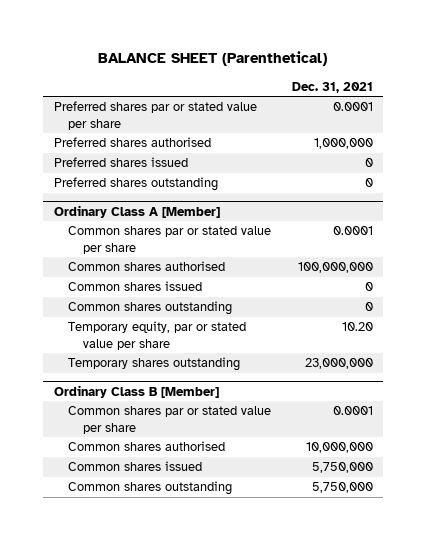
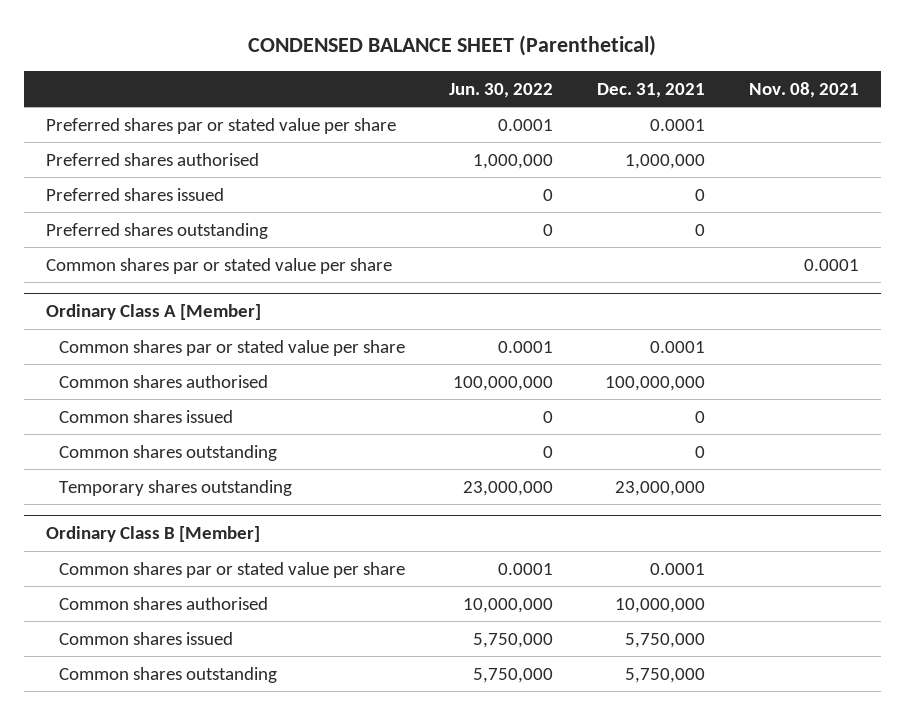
- BALANCE SHEET (Parenthetical)
+ CONDENSED BALANCE SHEET (Parenthetical)
- | Dec. 31, 2021
+ | Jun. 30, 2022 | Dec. 31, 2021 | Nov. 08, 2021
+ Common shares par or stated value per share | | | 0.0001
@ Ordinary Class A [Member]
- Temporary equity, par or stated value per share | 10.20

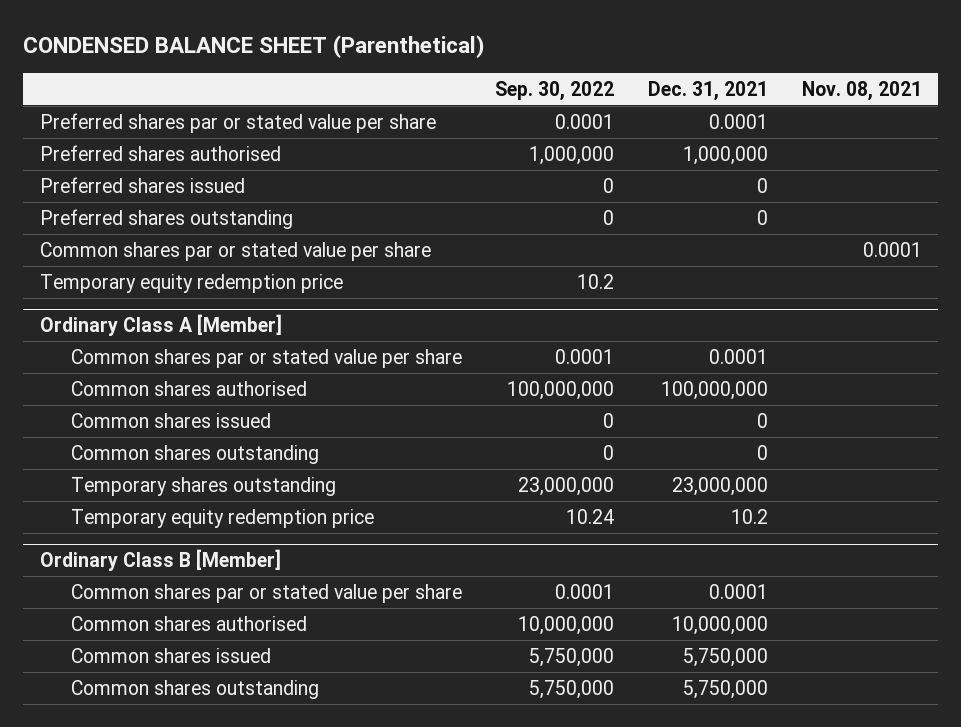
- | Jun. 30, 2022 | Dec. 31, 2021 | Nov. 08, 2021
+ | Sep. 30, 2022 | Dec. 31, 2021 | Nov. 08, 2021
+ Temporary equity redemption price | 10.2 | |
@ Ordinary Class A [Member]
+ Temporary equity redemption price | 10.24 | 10.2 |

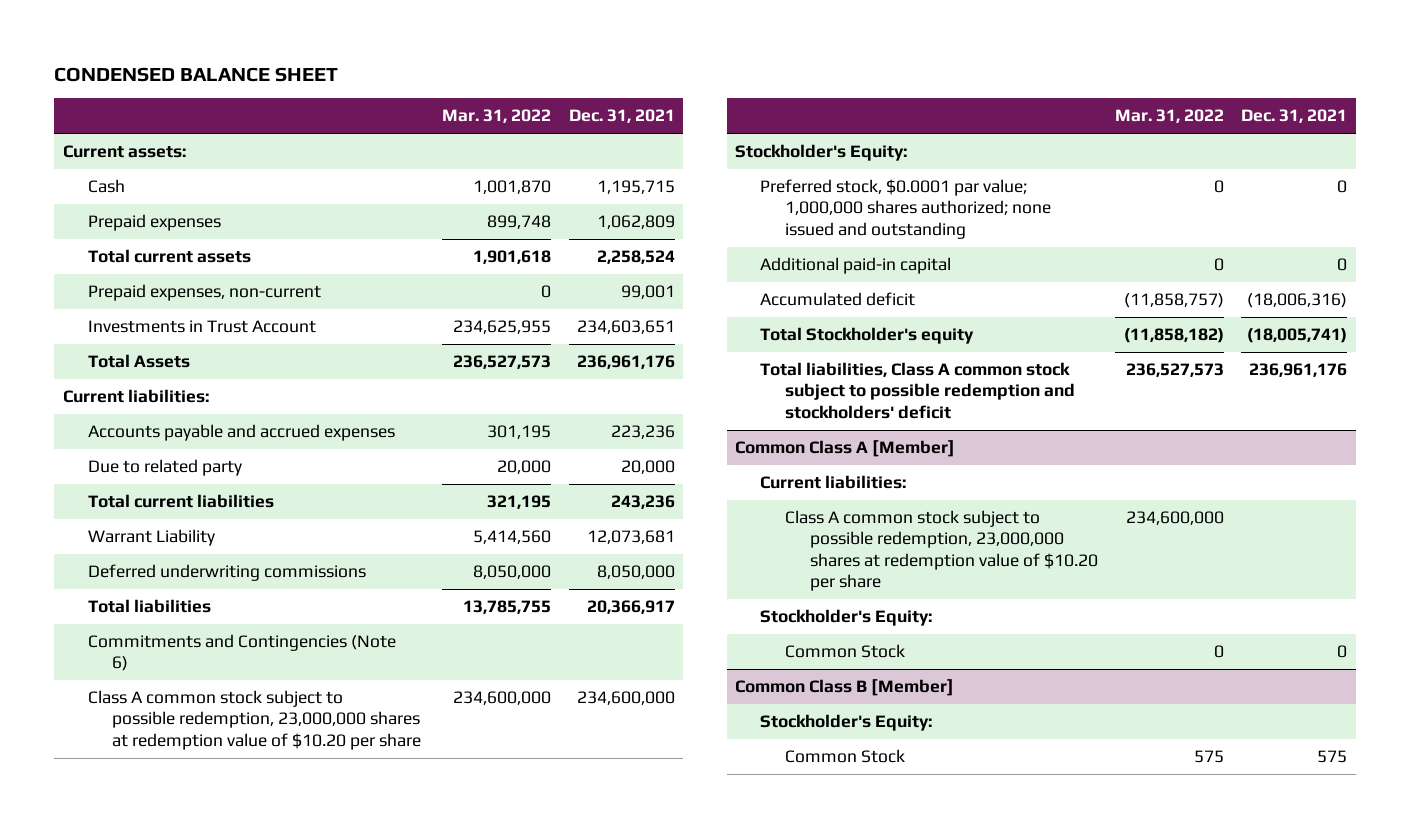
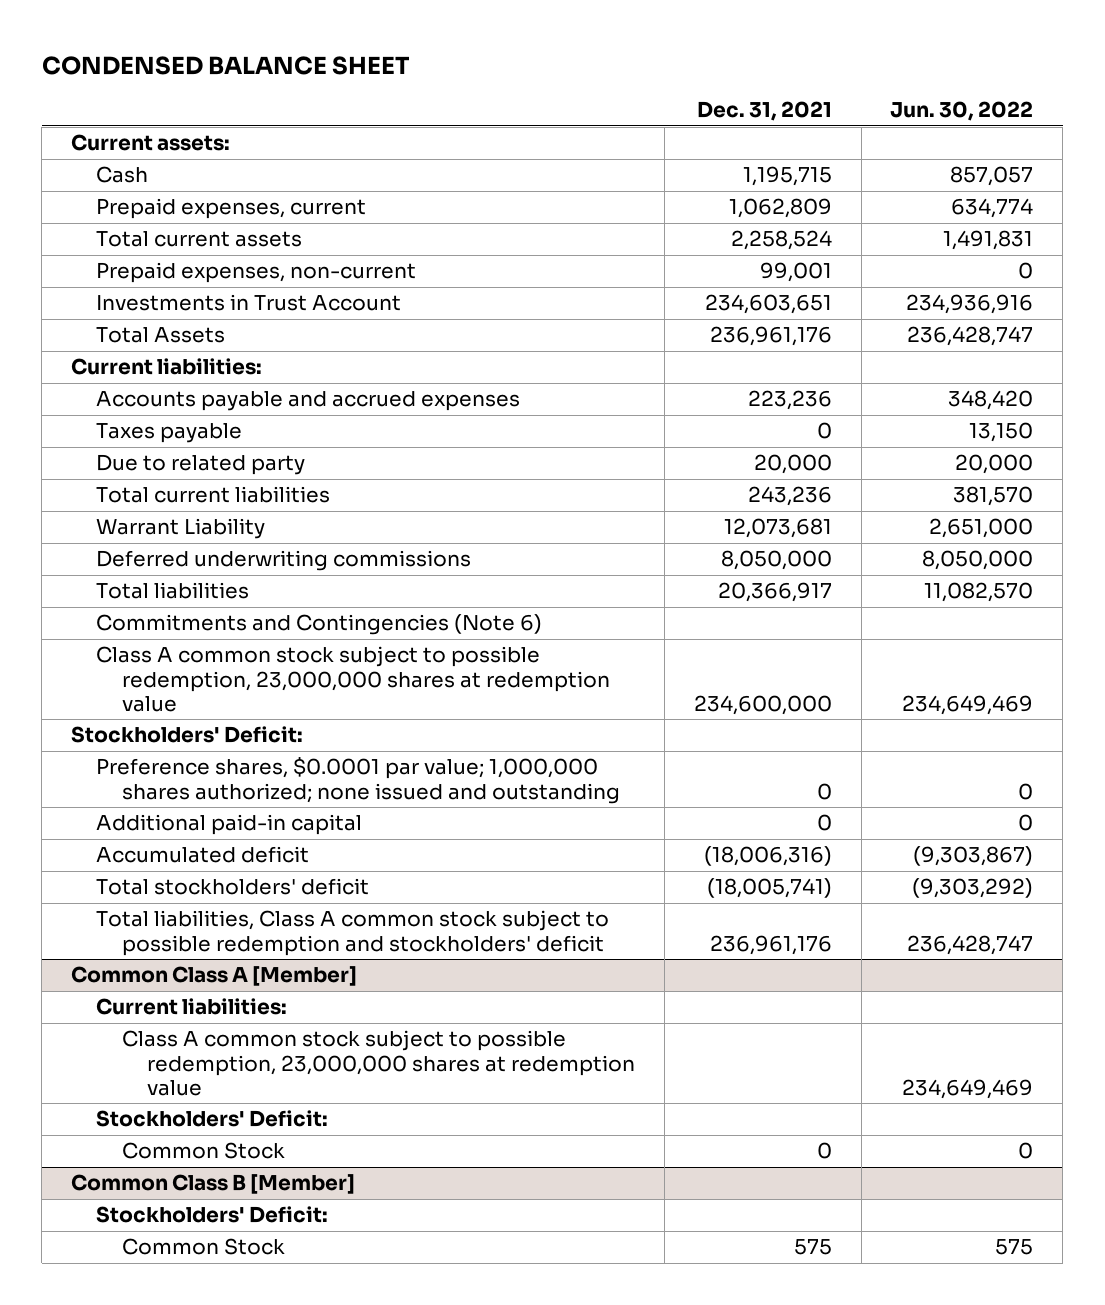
- | Mar. 31, 2022 | Dec. 31, 2021
+ | Dec. 31, 2021 | Jun. 30, 2022
- Prepaid expenses | 899,748 | 1,062,809
+ Prepaid expenses, current | 1,062,809 | 634,774
+ Taxes payable | 0 | 13,150
- Class A common stock subject to possible redemption, 23,000,000 shares at redemption value of $10.20 per share | 234,600,000 | 234,600,000
- Stockholder's Equity:
- Preferred stock, $0.0001 par value; 1,000,000 shares authorized; none issued and outstanding | 0 | 0
+ Class A common stock subject to possible redemption, 23,000,000 shares at redemption value | 234,600,000 | 234,649,469
+ Stockholders' Deficit:
+ Preference shares, $0.0001 par value; 1,000,000 shares authorized; none issued and outstanding | 0 | 0
- Total Stockholder's equity | (11,858,182) | (18,005,741)
+ Total stockholders' deficit | (18,005,741) | (9,303,292)
@ Common Class A [Member]
- Class A common stock subject to possible redemption, 23,000,000 shares at redemption value of $10.20 per share | 234,600,000 |
- Stockholder's Equity:
+ Class A common stock subject to possible redemption, 23,000,000 shares at redemption value | | 234,649,469
+ Stockholders' Deficit:
@ Common Class B [Member]
- Stockholder's Equity:
+ Stockholders' Deficit:

